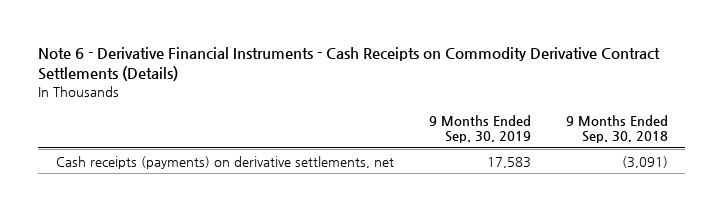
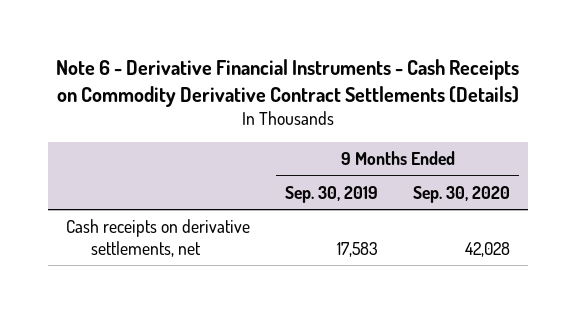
- | 9 Months Ended Sep. 30, 2019 | 9 Months Ended Sep. 30, 2018
+ | 9 Months Ended Sep. 30, 2019 | 9 Months Ended Sep. 30, 2020
- Cash receipts (payments) on derivative settlements, net | 17,583 | (3,091)
+ Cash receipts on derivative settlements, net | 17,583 | 42,028

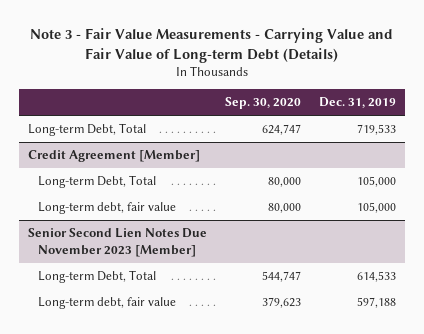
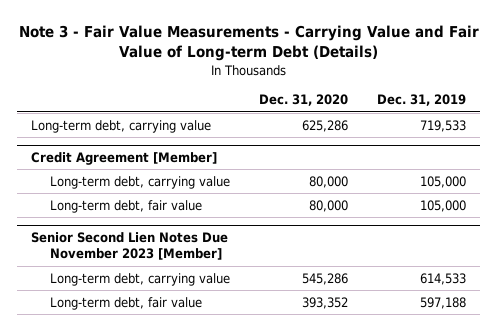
- | Sep. 30, 2020 | Dec. 31, 2019
+ | Dec. 31, 2020 | Dec. 31, 2019
- Long-term Debt, Total | 624,747 | 719,533
+ Long-term debt, carrying value | 625,286 | 719,533
@ Credit Agreement [Member]
- Long-term Debt, Total | 80,000 | 105,000
+ Long-term debt, carrying value | 80,000 | 105,000
@ Senior Second Lien Notes Due November 2023 [Member]
- Long-term Debt, Total | 544,747 | 614,533
+ Long-term debt, carrying value | 545,286 | 614,533

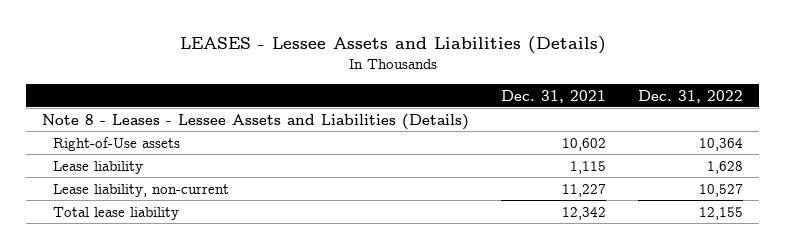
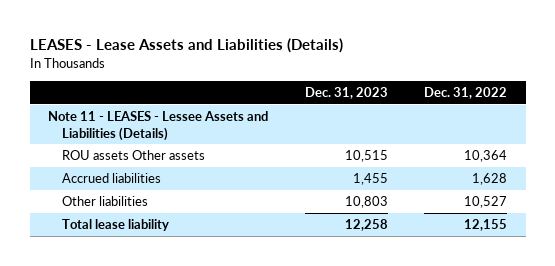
- LEASES - Lessee Assets and Liabilities (Details)
+ LEASES - Lease Assets and Liabilities (Details)
- | Dec. 31, 2021 | Dec. 31, 2022
+ | Dec. 31, 2023 | Dec. 31, 2022
- Note 8 - Leases - Lessee Assets and Liabilities (Details)
- Right-of-Use assets | 10,602 | 10,364
- Lease liability | 1,115 | 1,628
- Lease liability, non-current | 11,227 | 10,527
+ Note 11 - LEASES - Lessee Assets and Liabilities (Details)
+ ROU assets Other assets | 10,515 | 10,364
+ Accrued liabilities | 1,455 | 1,628
+ Other liabilities | 10,803 | 10,527

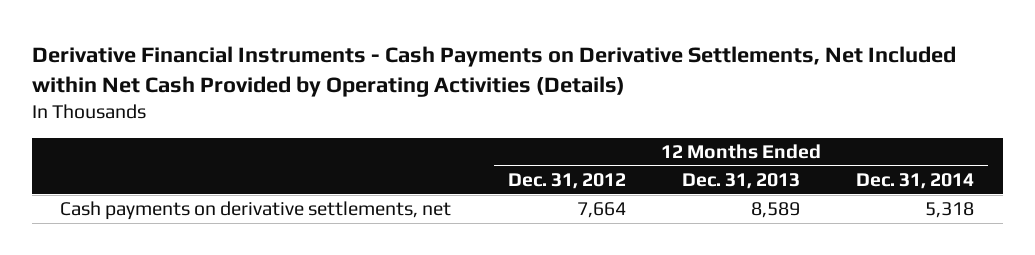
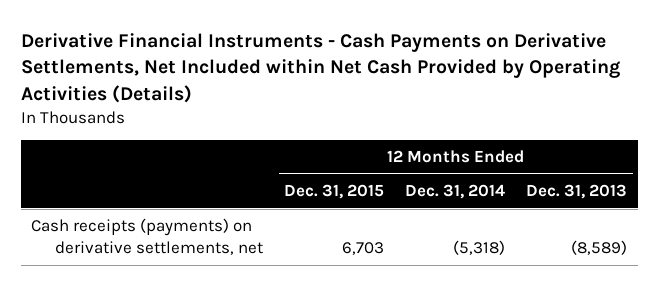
- | 12 Months Ended Dec. 31, 2012 | 12 Months Ended Dec. 31, 2013 | 12 Months Ended Dec. 31, 2014
+ | 12 Months Ended Dec. 31, 2015 | 12 Months Ended Dec. 31, 2014 | 12 Months Ended Dec. 31, 2013
- Cash payments on derivative settlements, net | 7,664 | 8,589 | 5,318
+ Cash receipts (payments) on derivative settlements, net | 6,703 | (5,318) | (8,589)

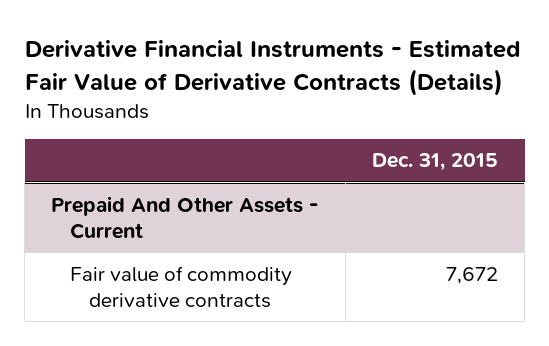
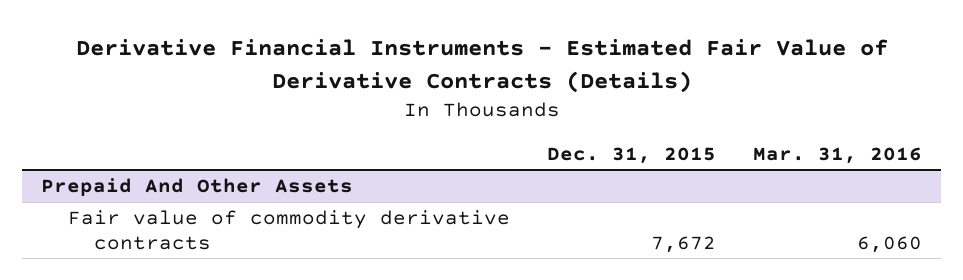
- | Dec. 31, 2015
+ | Dec. 31, 2015 | Mar. 31, 2016
- Prepaid And Other Assets - Current
+ Prepaid And Other Assets

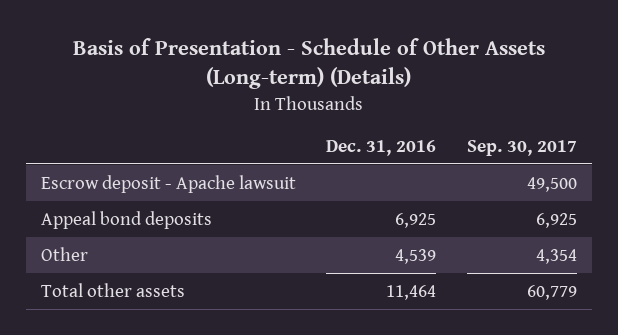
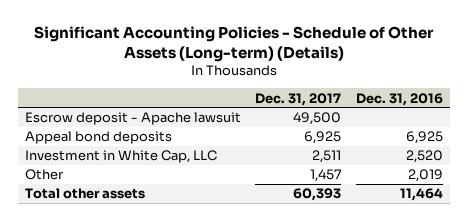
- Basis of Presentation - Schedule of Other Assets (Long-term) (Details)
+ Significant Accounting Policies - Schedule of Other Assets (Long-term) (Details)
- | Dec. 31, 2016 | Sep. 30, 2017
+ | Dec. 31, 2017 | Dec. 31, 2016
- Other | 4,539 | 4,354
+ Investment in White Cap, LLC | 2,511 | 2,520
+ Other | 1,457 | 2,019

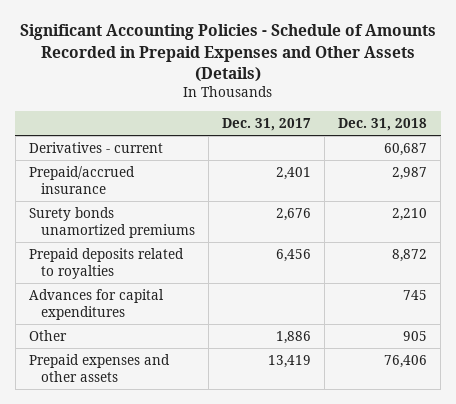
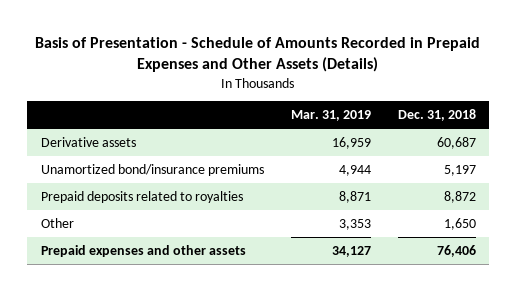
- Significant Accounting Policies - Schedule of Amounts Recorded in Prepaid Expenses and Other Assets (Details)
+ Basis of Presentation - Schedule of Amounts Recorded in Prepaid Expenses and Other Assets (Details)
- | Dec. 31, 2017 | Dec. 31, 2018
+ | Mar. 31, 2019 | Dec. 31, 2018
- Derivatives - current | | 60,687
- Prepaid/accrued insurance | 2,401 | 2,987
- Surety bonds unamortized premiums | 2,676 | 2,210
+ Derivative assets | 16,959 | 60,687
+ Unamortized bond/insurance premiums | 4,944 | 5,197
- Advances for capital expenditures | | 745
- Other | 1,886 | 905
+ Other | 3,353 | 1,650

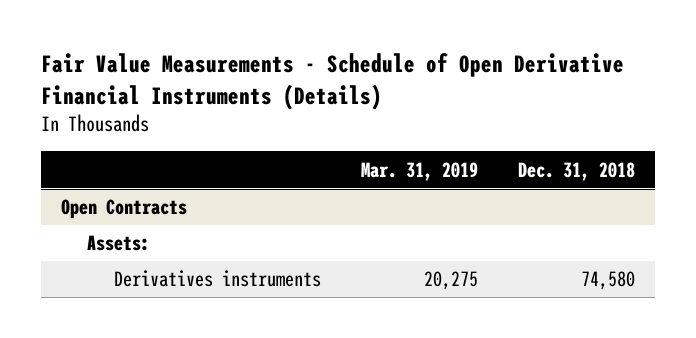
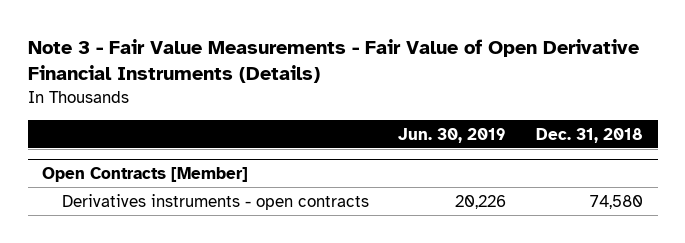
- Fair Value Measurements - Schedule of Open Derivative Financial Instruments (Details)
+ Note 3 - Fair Value Measurements - Fair Value of Open Derivative Financial Instruments (Details)
- | Mar. 31, 2019 | Dec. 31, 2018
+ | Jun. 30, 2019 | Dec. 31, 2018
- Open Contracts
- Assets:
- Derivatives instruments | 20,275 | 74,580
+ Open Contracts [Member]
+ Derivatives instruments - open contracts | 20,226 | 74,580

